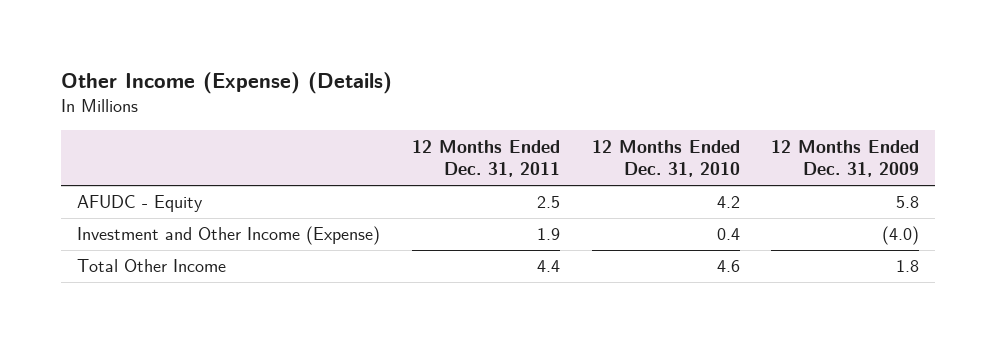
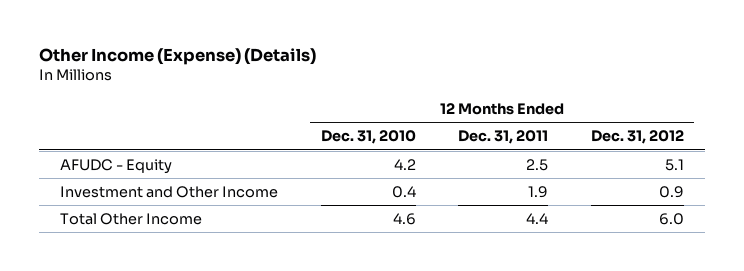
- | 12 Months Ended Dec. 31, 2011 | 12 Months Ended Dec. 31, 2010 | 12 Months Ended Dec. 31, 2009
+ | 12 Months Ended Dec. 31, 2010 | 12 Months Ended Dec. 31, 2011 | 12 Months Ended Dec. 31, 2012
- Investment and Other Income (Expense) | 1.9 | 0.4 | (4.0)
+ Investment and Other Income | 0.4 | 1.9 | 0.9

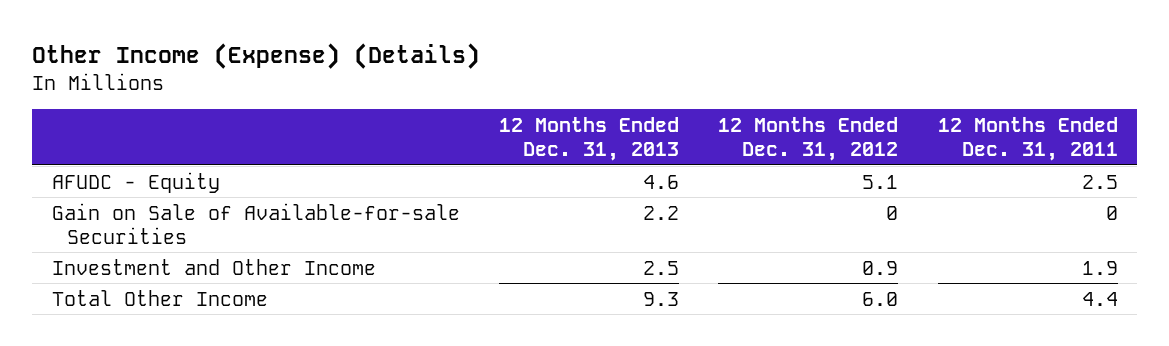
- | 12 Months Ended Dec. 31, 2010 | 12 Months Ended Dec. 31, 2011 | 12 Months Ended Dec. 31, 2012
+ | 12 Months Ended Dec. 31, 2013 | 12 Months Ended Dec. 31, 2012 | 12 Months Ended Dec. 31, 2011
+ Gain on Sale of Available-for-sale Securities | 2.2 | 0 | 0

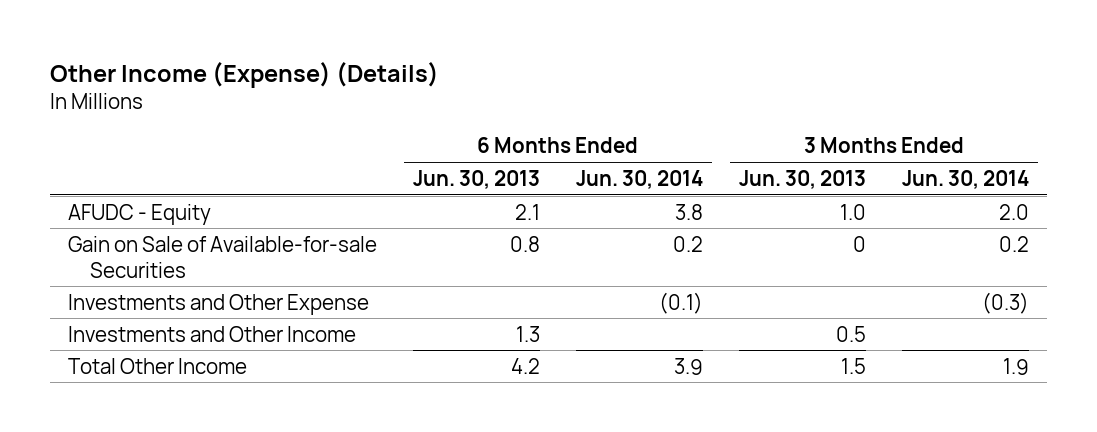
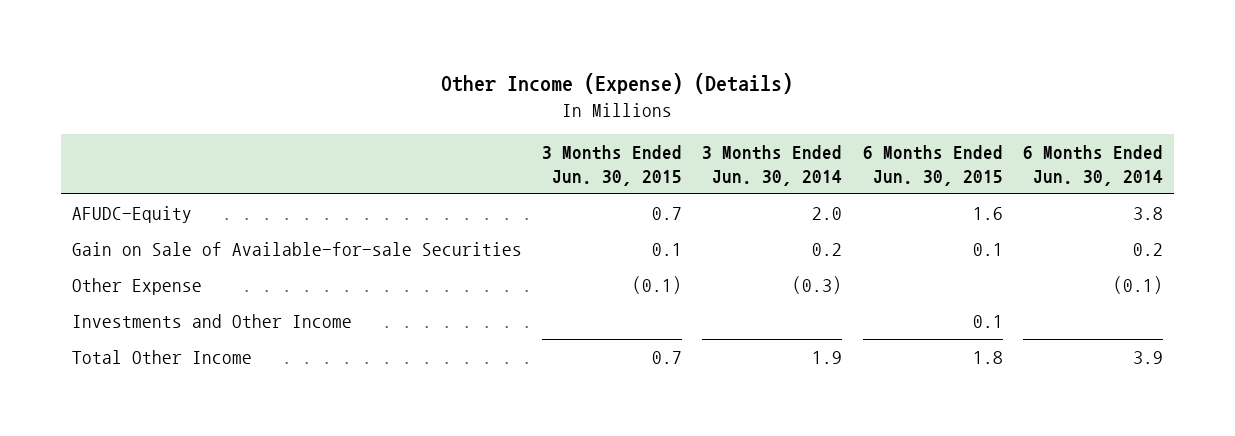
- | 6 Months Ended Jun. 30, 2013 | 6 Months Ended Jun. 30, 2014 | 3 Months Ended Jun. 30, 2013 | 3 Months Ended Jun. 30, 2014
+ | 3 Months Ended Jun. 30, 2015 | 3 Months Ended Jun. 30, 2014 | 6 Months Ended Jun. 30, 2015 | 6 Months Ended Jun. 30, 2014
- AFUDC - Equity | 2.1 | 3.8 | 1.0 | 2.0
+ AFUDC-Equity | 0.7 | 2.0 | 1.6 | 3.8
- Investments and Other Expense | | (0.1) | | (0.3)
+ Other Expense | (0.1) | (0.3) | | (0.1)

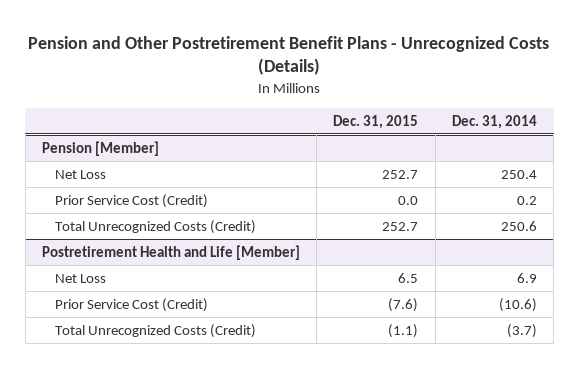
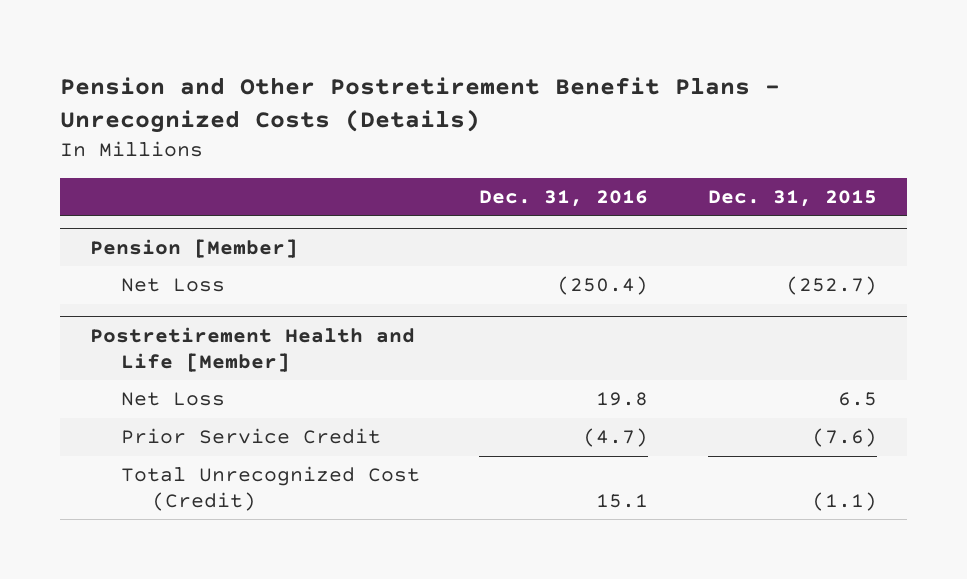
- | Dec. 31, 2015 | Dec. 31, 2014
+ | Dec. 31, 2016 | Dec. 31, 2015
@ Pension [Member]
- Net Loss | 252.7 | 250.4
- Prior Service Cost (Credit) | 0.0 | 0.2
- Total Unrecognized Costs (Credit) | 252.7 | 250.6
+ Net Loss | (250.4) | (252.7)
@ Postretirement Health and Life [Member]
- Prior Service Cost (Credit) | (7.6) | (10.6)
- Total Unrecognized Costs (Credit) | (1.1) | (3.7)
+ Prior Service Credit | (4.7) | (7.6)
+ Total Unrecognized Cost (Credit) | 15.1 | (1.1)

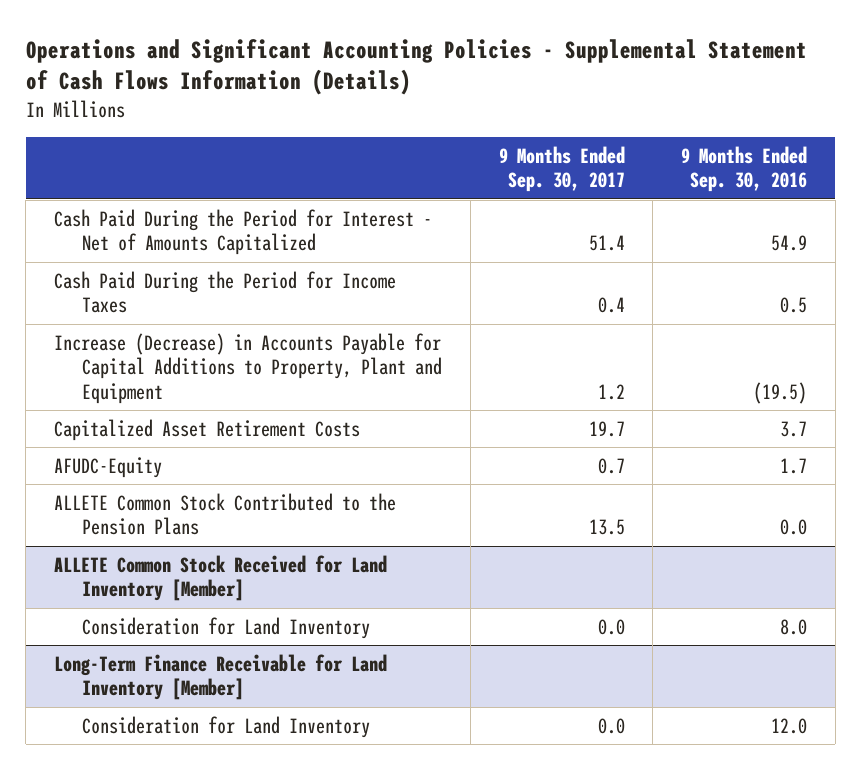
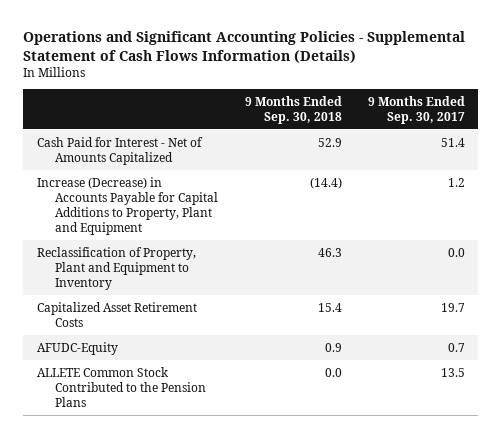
- | 9 Months Ended Sep. 30, 2017 | 9 Months Ended Sep. 30, 2016
+ | 9 Months Ended Sep. 30, 2018 | 9 Months Ended Sep. 30, 2017
- Cash Paid During the Period for Interest - Net of Amounts Capitalized | 51.4 | 54.9
- Cash Paid During the Period for Income Taxes | 0.4 | 0.5
+ Cash Paid for Interest - Net of Amounts Capitalized | 52.9 | 51.4
+ Reclassification of Property, Plant and Equipment to Inventory | 46.3 | 0.0
- ALLETE Common Stock Received for Land Inventory [Member]
- Consideration for Land Inventory | 0.0 | 8.0
- Long-Term Finance Receivable for Land Inventory [Member]
- Consideration for Land Inventory | 0.0 | 12.0

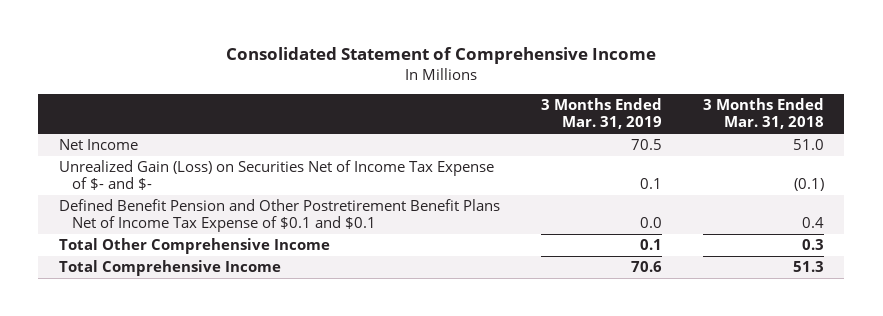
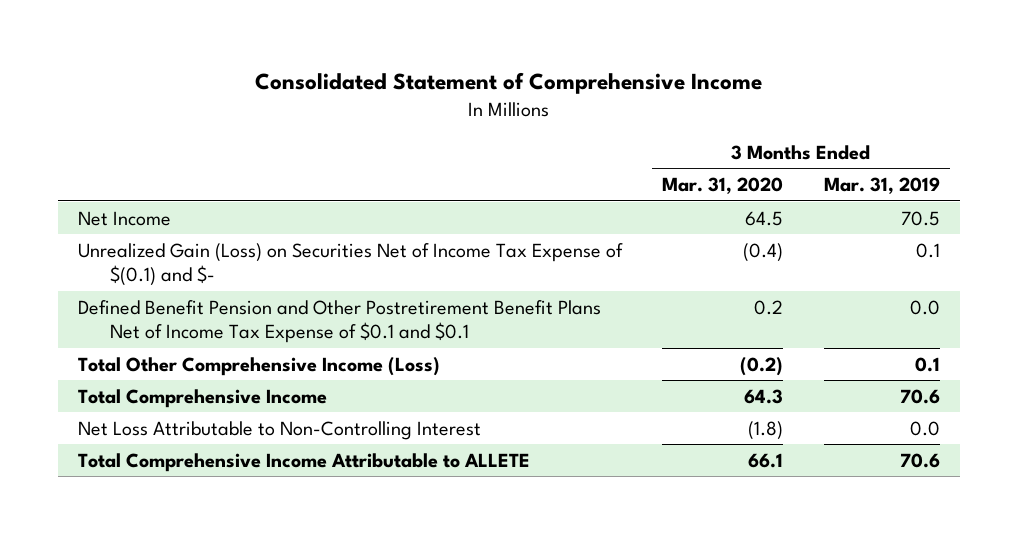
- | 3 Months Ended Mar. 31, 2019 | 3 Months Ended Mar. 31, 2018
+ | 3 Months Ended Mar. 31, 2020 | 3 Months Ended Mar. 31, 2019
- Unrealized Gain (Loss) on Securities Net of Income Tax Expense of $- and $- | 0.1 | (0.1)
+ Unrealized Gain (Loss) on Securities Net of Income Tax Expense of $(0.1) and $- | (0.4) | 0.1
- Total Other Comprehensive Income | 0.1 | 0.3
+ Total Other Comprehensive Income (Loss) | (0.2) | 0.1
+ Net Loss Attributable to Non-Controlling Interest | (1.8) | 0.0
+ Total Comprehensive Income Attributable to ALLETE | 66.1 | 70.6

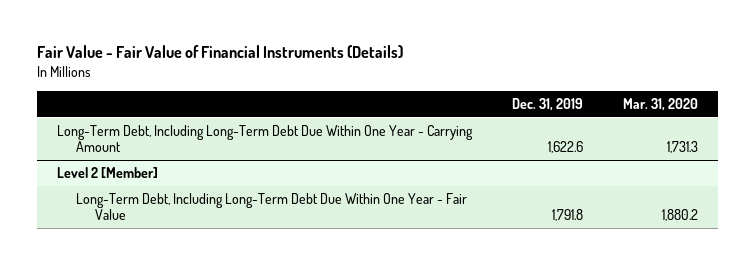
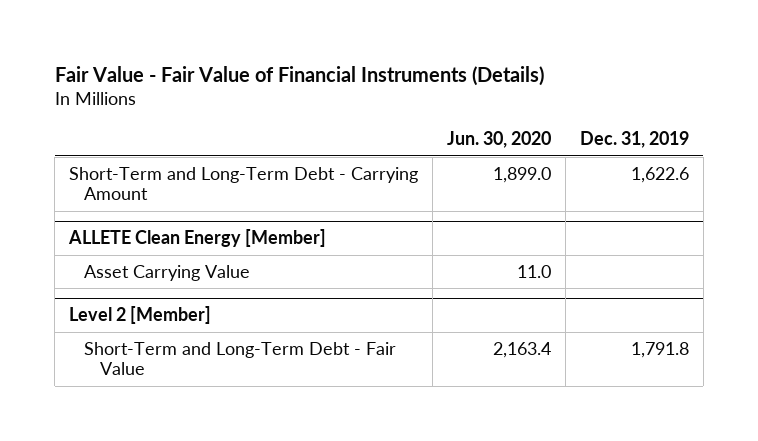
- | Dec. 31, 2019 | Mar. 31, 2020
+ | Jun. 30, 2020 | Dec. 31, 2019
- Long-Term Debt, Including Long-Term Debt Due Within One Year - Carrying Amount | 1,622.6 | 1,731.3
+ Short-Term and Long-Term Debt - Carrying Amount | 1,899.0 | 1,622.6
+ ALLETE Clean Energy [Member]
+ Asset Carrying Value | 11.0 |
@ Level 2 [Member]
- Long-Term Debt, Including Long-Term Debt Due Within One Year - Fair Value | 1,791.8 | 1,880.2
+ Short-Term and Long-Term Debt - Fair Value | 2,163.4 | 1,791.8

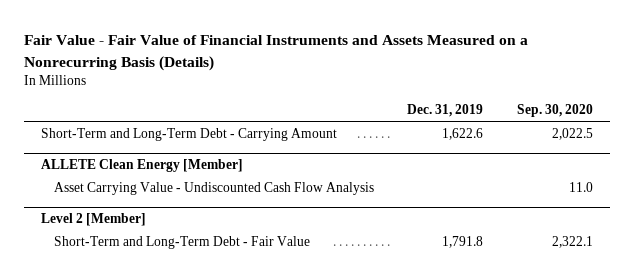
- Fair Value - Fair Value of Financial Instruments (Details)
+ Fair Value - Fair Value of Financial Instruments and Assets Measured on a Nonrecurring Basis (Details)
- | Jun. 30, 2020 | Dec. 31, 2019
+ | Dec. 31, 2019 | Sep. 30, 2020
@ ALLETE Clean Energy [Member]
- Asset Carrying Value | 11.0 |
+ Asset Carrying Value - Undiscounted Cash Flow Analysis | | 11.0

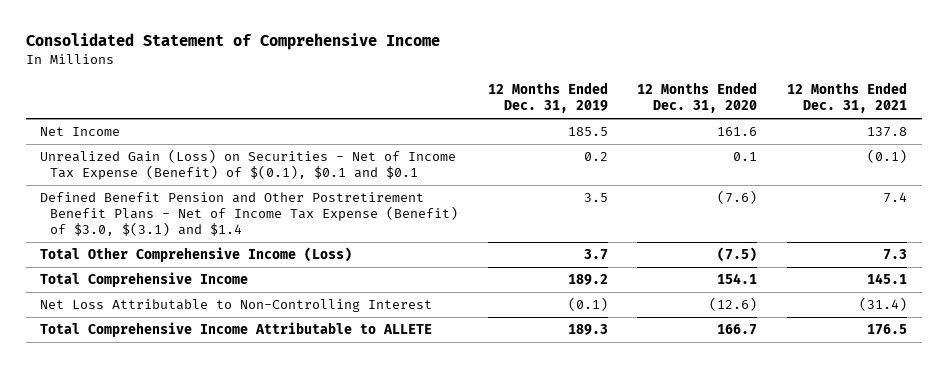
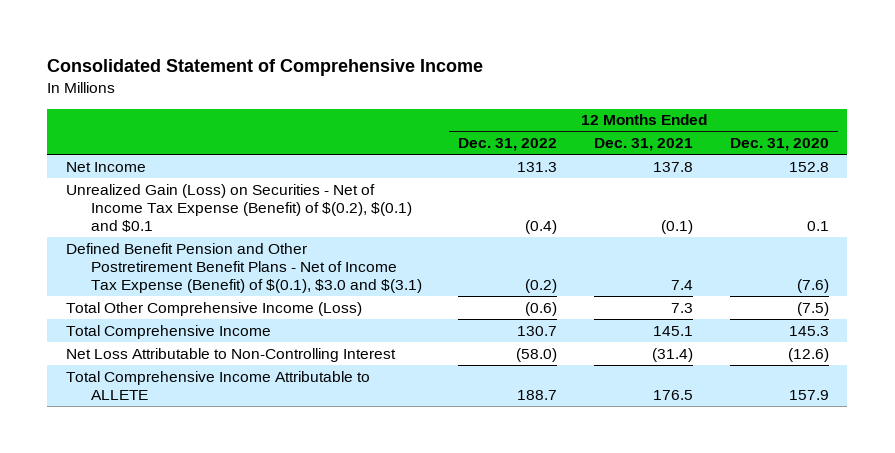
- | 12 Months Ended Dec. 31, 2019 | 12 Months Ended Dec. 31, 2020 | 12 Months Ended Dec. 31, 2021
+ | 12 Months Ended Dec. 31, 2022 | 12 Months Ended Dec. 31, 2021 | 12 Months Ended Dec. 31, 2020
- Net Income | 185.5 | 161.6 | 137.8
- Unrealized Gain (Loss) on Securities - Net of Income Tax Expense (Benefit) of $(0.1), $0.1 and $0.1 | 0.2 | 0.1 | (0.1)
- Defined Benefit Pension and Other Postretirement Benefit Plans - Net of Income Tax Expense (Benefit) of $3.0, $(3.1) and $1.4 | 3.5 | (7.6) | 7.4
+ Net Income | 131.3 | 137.8 | 152.8
+ Unrealized Gain (Loss) on Securities - Net of Income Tax Expense (Benefit) of $(0.2), $(0.1) and $0.1 | (0.4) | (0.1) | 0.1
+ Defined Benefit Pension and Other Postretirement Benefit Plans - Net of Income Tax Expense (Benefit) of $(0.1), $3.0 and $(3.1) | (0.2) | 7.4 | (7.6)
- Total Comprehensive Income | 189.2 | 154.1 | 145.1
+ Total Comprehensive Income | 130.7 | 145.1 | 145.3
- Total Comprehensive Income Attributable to ALLETE | 189.3 | 166.7 | 176.5
+ Total Comprehensive Income Attributable to ALLETE | 188.7 | 176.5 | 157.9

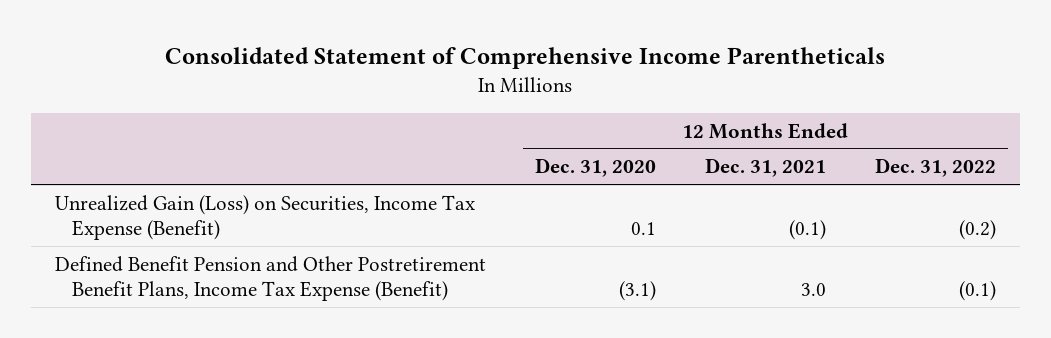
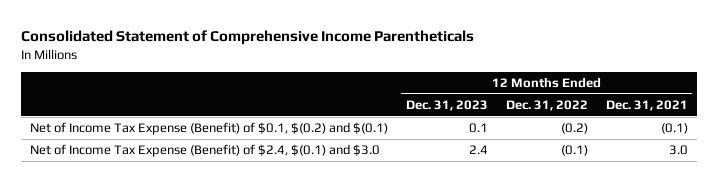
- | 12 Months Ended Dec. 31, 2020 | 12 Months Ended Dec. 31, 2021 | 12 Months Ended Dec. 31, 2022
+ | 12 Months Ended Dec. 31, 2023 | 12 Months Ended Dec. 31, 2022 | 12 Months Ended Dec. 31, 2021
- Unrealized Gain (Loss) on Securities, Income Tax Expense (Benefit) | 0.1 | (0.1) | (0.2)
- Defined Benefit Pension and Other Postretirement Benefit Plans, Income Tax Expense (Benefit) | (3.1) | 3.0 | (0.1)
+ Net of Income Tax Expense (Benefit) of $0.1, $(0.2) and $(0.1) | 0.1 | (0.2) | (0.1)
+ Net of Income Tax Expense (Benefit) of $2.4, $(0.1) and $3.0 | 2.4 | (0.1) | 3.0

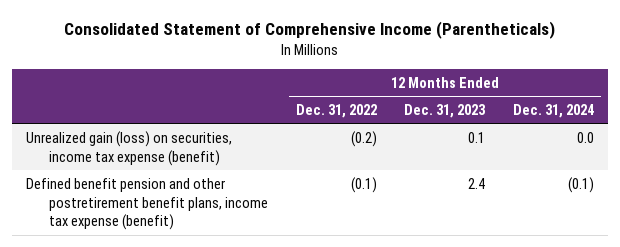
- Consolidated Statement of Comprehensive Income Parentheticals
+ Consolidated Statement of Comprehensive Income (Parentheticals)
- | 12 Months Ended Dec. 31, 2023 | 12 Months Ended Dec. 31, 2022 | 12 Months Ended Dec. 31, 2021
+ | 12 Months Ended Dec. 31, 2022 | 12 Months Ended Dec. 31, 2023 | 12 Months Ended Dec. 31, 2024
- Net of Income Tax Expense (Benefit) of $0.1, $(0.2) and $(0.1) | 0.1 | (0.2) | (0.1)
- Net of Income Tax Expense (Benefit) of $2.4, $(0.1) and $3.0 | 2.4 | (0.1) | 3.0
+ Unrealized gain (loss) on securities, income tax expense (benefit) | (0.2) | 0.1 | 0.0
+ Defined benefit pension and other postretirement benefit plans, income tax expense (benefit) | (0.1) | 2.4 | (0.1)

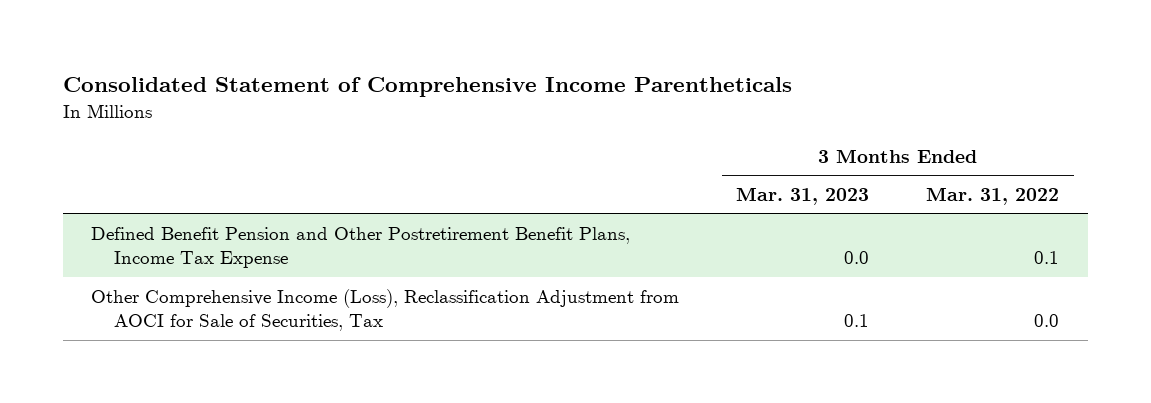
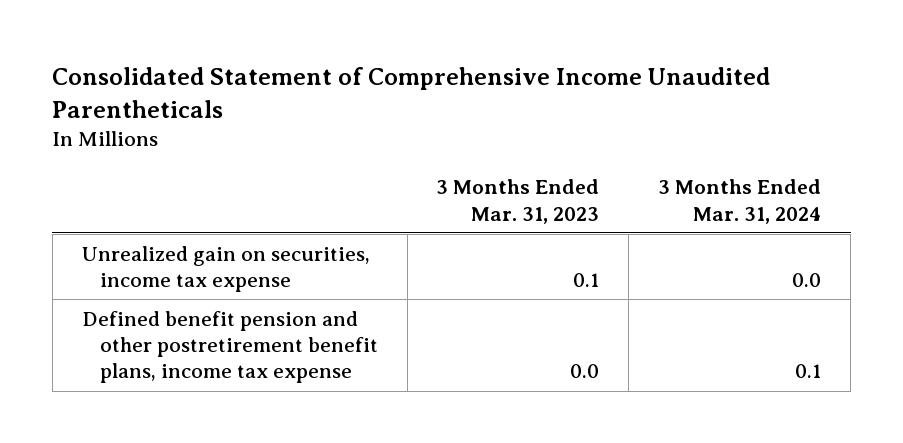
- Consolidated Statement of Comprehensive Income Parentheticals
+ Consolidated Statement of Comprehensive Income Unaudited Parentheticals
- | 3 Months Ended Mar. 31, 2023 | 3 Months Ended Mar. 31, 2022
+ | 3 Months Ended Mar. 31, 2023 | 3 Months Ended Mar. 31, 2024
- Defined Benefit Pension and Other Postretirement Benefit Plans, Income Tax Expense | 0.0 | 0.1
- Other Comprehensive Income (Loss), Reclassification Adjustment from AOCI for Sale of Securities, Tax | 0.1 | 0.0
+ Unrealized gain on securities, income tax expense | 0.1 | 0.0
+ Defined benefit pension and other postretirement benefit plans, income tax expense | 0.0 | 0.1

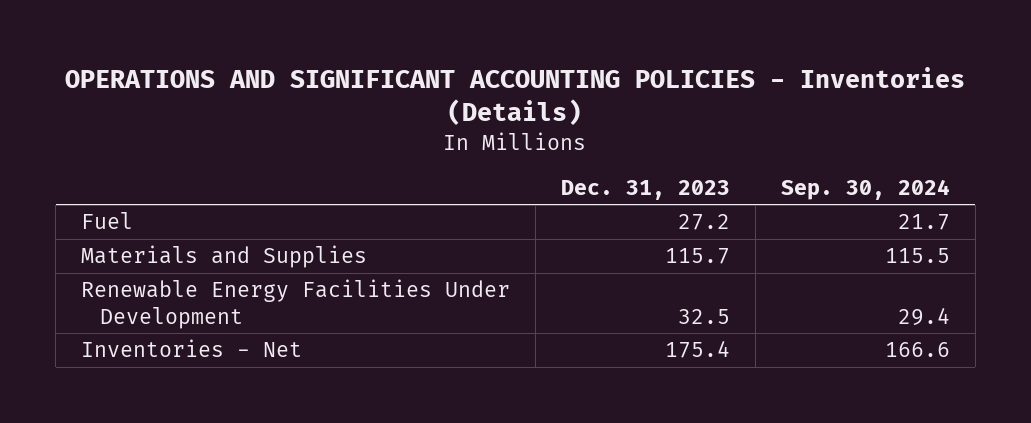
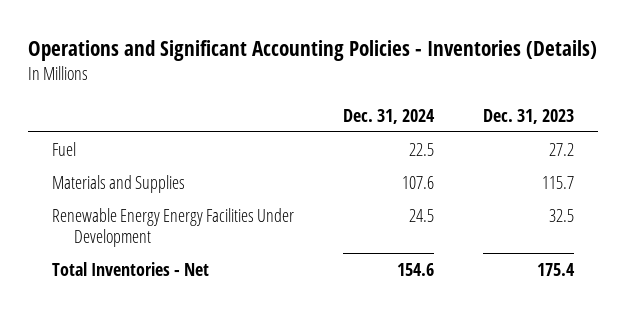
- OPERATIONS AND SIGNIFICANT ACCOUNTING POLICIES - Inventories (Details)
+ Operations and Significant Accounting Policies - Inventories (Details)
- | Dec. 31, 2023 | Sep. 30, 2024
+ | Dec. 31, 2024 | Dec. 31, 2023
- Renewable Energy Facilities Under Development | 32.5 | 29.4
- Inventories - Net | 175.4 | 166.6
+ Renewable Energy Energy Facilities Under Development | 24.5 | 32.5
+ Total Inventories - Net | 154.6 | 175.4

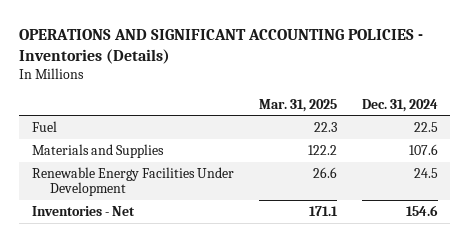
- Operations and Significant Accounting Policies - Inventories (Details)
+ OPERATIONS AND SIGNIFICANT ACCOUNTING POLICIES - Inventories (Details)
- | Dec. 31, 2024 | Dec. 31, 2023
+ | Mar. 31, 2025 | Dec. 31, 2024
- Renewable Energy Energy Facilities Under Development | 24.5 | 32.5
- Total Inventories - Net | 154.6 | 175.4
+ Renewable Energy Facilities Under Development | 26.6 | 24.5
+ Inventories - Net | 171.1 | 154.6

